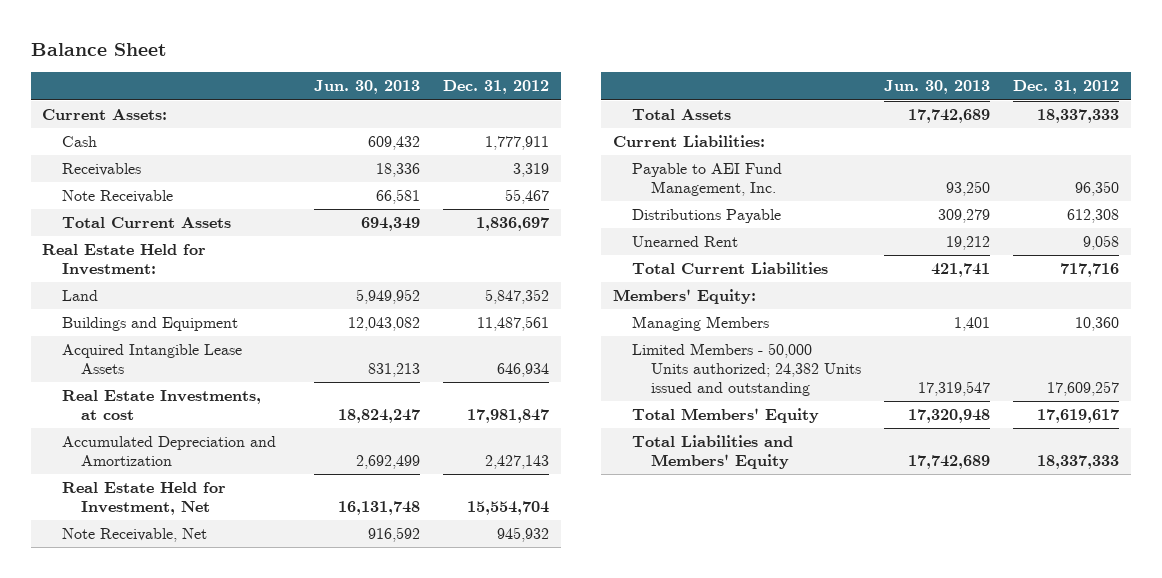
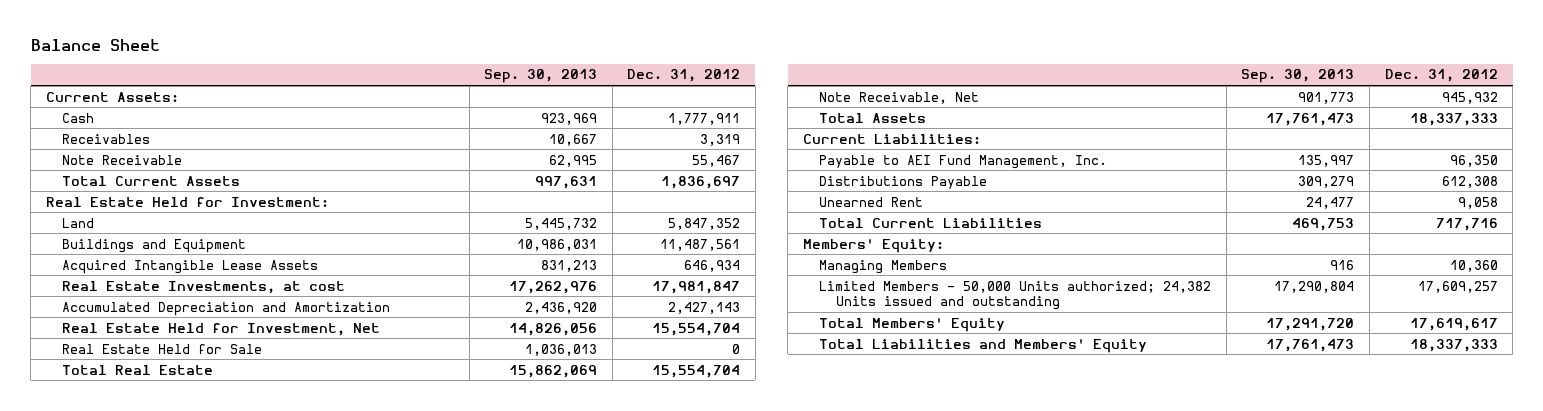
- | Jun. 30, 2013 | Dec. 31, 2012
+ | Sep. 30, 2013 | Dec. 31, 2012
+ Real Estate Held for Sale | 1,036,013 | 0
+ Total Real Estate | 15,862,069 | 15,554,704

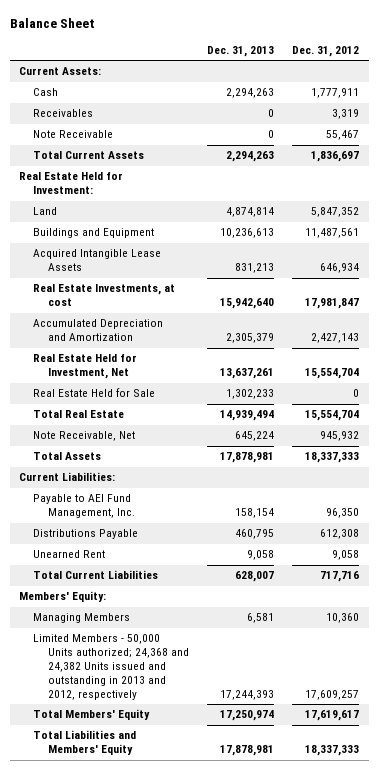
- | Sep. 30, 2013 | Dec. 31, 2012
+ | Dec. 31, 2013 | Dec. 31, 2012
- Limited Members - 50,000 Units authorized; 24,382 Units issued and outstanding | 17,290,804 | 17,609,257
+ Limited Members - 50,000 Units authorized; 24,368 and 24,382 Units issued and outstanding in 2013 and 2012, respectively | 17,244,393 | 17,609,257

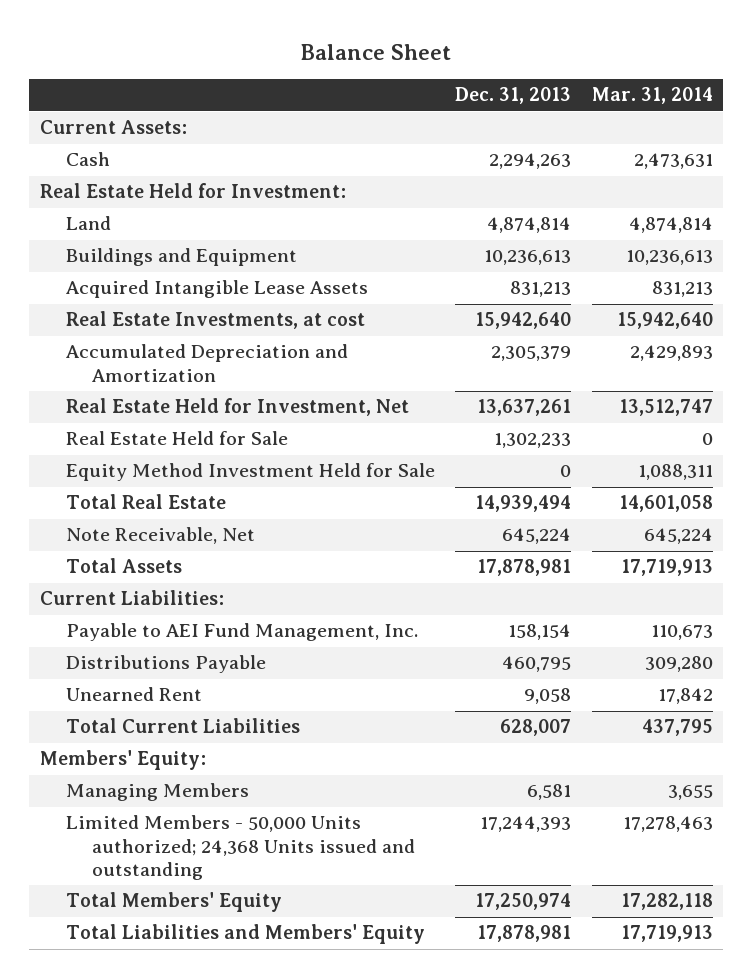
- | Dec. 31, 2013 | Dec. 31, 2012
+ | Dec. 31, 2013 | Mar. 31, 2014
- Receivables | 0 | 3,319
- Note Receivable | 0 | 55,467
- Total Current Assets | 2,294,263 | 1,836,697
+ Equity Method Investment Held for Sale | 0 | 1,088,311
- Limited Members - 50,000 Units authorized; 24,368 and 24,382 Units issued and outstanding in 2013 and 2012, respectively | 17,244,393 | 17,609,257
+ Limited Members - 50,000 Units authorized; 24,368 Units issued and outstanding | 17,244,393 | 17,278,463

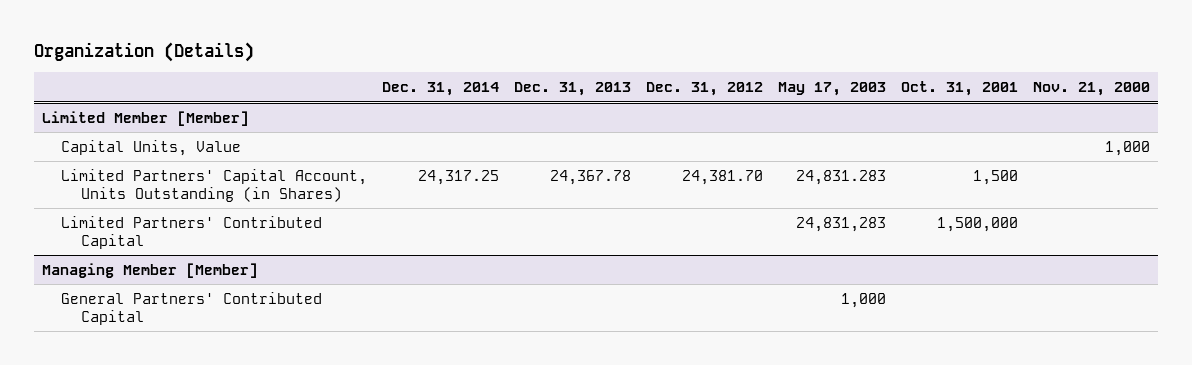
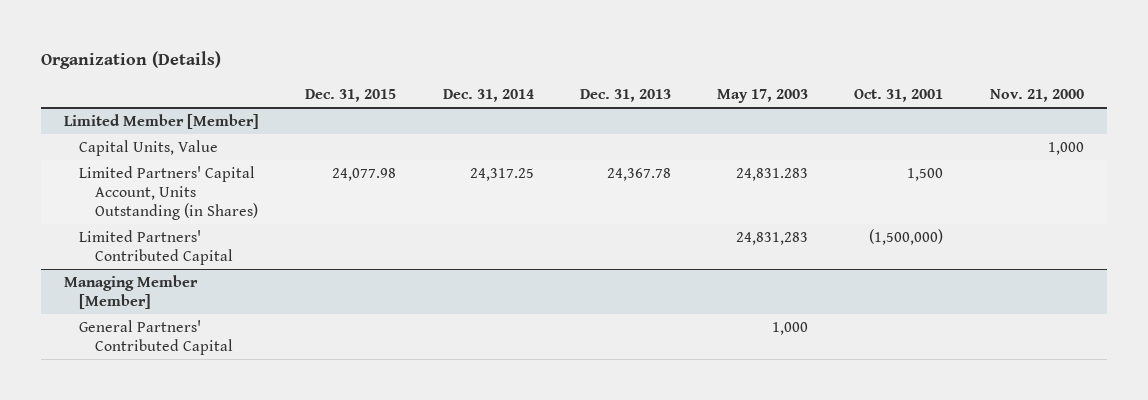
- | Dec. 31, 2014 | Dec. 31, 2013 | Dec. 31, 2012 | May 17, 2003 | Oct. 31, 2001 | Nov. 21, 2000
+ | Dec. 31, 2015 | Dec. 31, 2014 | Dec. 31, 2013 | May 17, 2003 | Oct. 31, 2001 | Nov. 21, 2000
@ Limited Member [Member]
- Limited Partners' Contributed Capital | | | | 24,831,283 | 1,500,000 |
+ Limited Partners' Contributed Capital | | | | 24,831,283 | (1,500,000) |

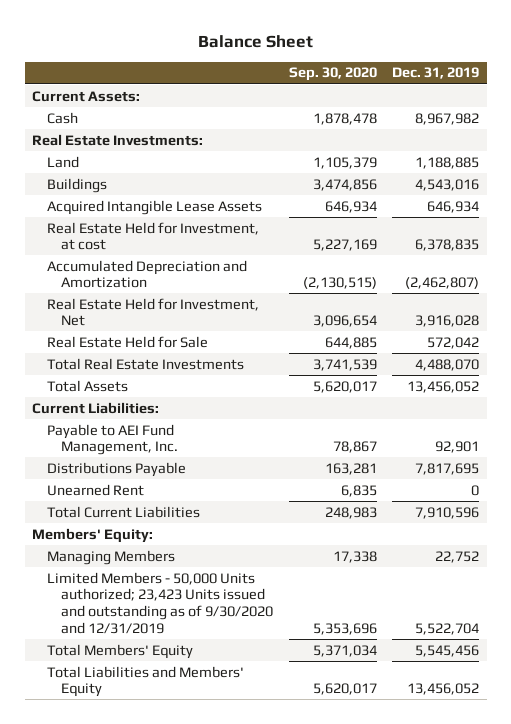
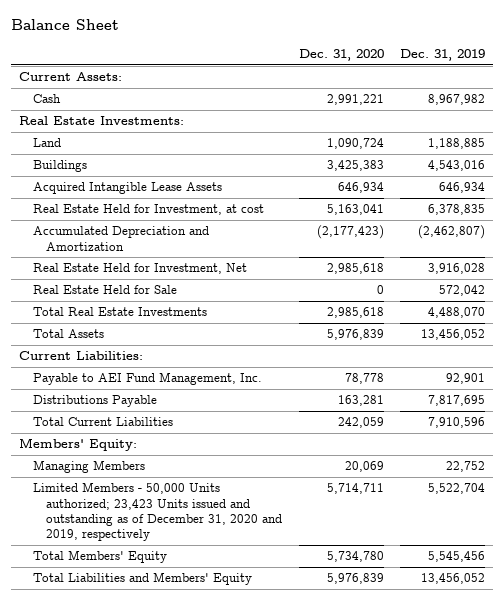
- | Sep. 30, 2020 | Dec. 31, 2019
+ | Dec. 31, 2020 | Dec. 31, 2019
- Unearned Rent | 6,835 | 0
- Limited Members - 50,000 Units authorized; 23,423 Units issued and outstanding as of 9/30/2020 and 12/31/2019 | 5,353,696 | 5,522,704
+ Limited Members - 50,000 Units authorized; 23,423 Units issued and outstanding as of December 31, 2020 and 2019, respectively | 5,714,711 | 5,522,704

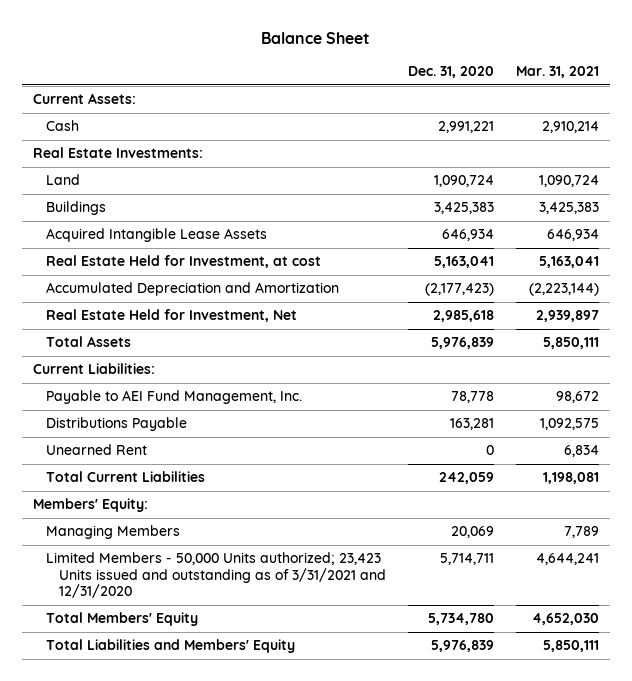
- | Dec. 31, 2020 | Dec. 31, 2019
+ | Dec. 31, 2020 | Mar. 31, 2021
- Real Estate Held for Sale | 0 | 572,042
- Total Real Estate Investments | 2,985,618 | 4,488,070
+ Unearned Rent | 0 | 6,834
- Limited Members - 50,000 Units authorized; 23,423 Units issued and outstanding as of December 31, 2020 and 2019, respectively | 5,714,711 | 5,522,704
+ Limited Members - 50,000 Units authorized; 23,423 Units issued and outstanding as of 3/31/2021 and 12/31/2020 | 5,714,711 | 4,644,241

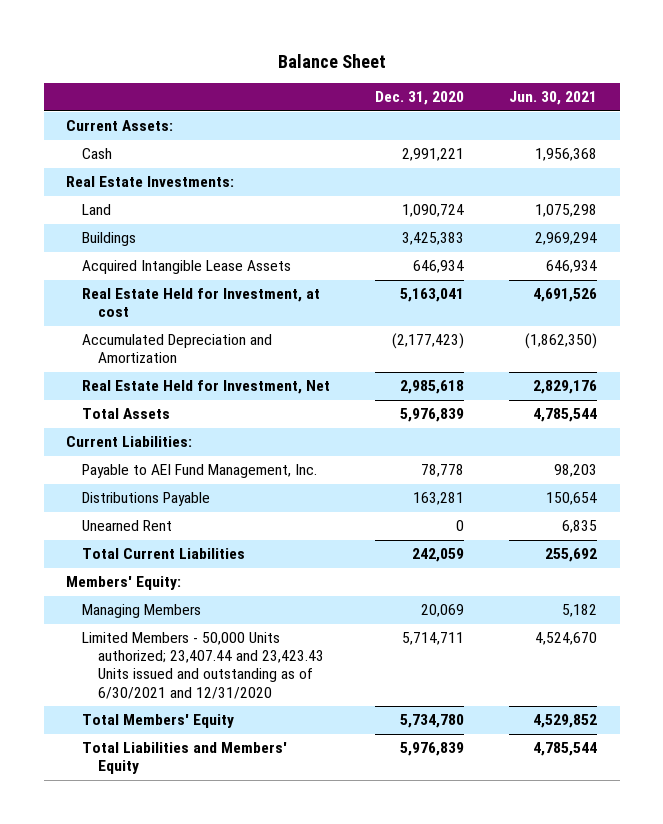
- | Dec. 31, 2020 | Mar. 31, 2021
+ | Dec. 31, 2020 | Jun. 30, 2021
- Limited Members - 50,000 Units authorized; 23,423 Units issued and outstanding as of 3/31/2021 and 12/31/2020 | 5,714,711 | 4,644,241
+ Limited Members - 50,000 Units authorized; 23,407.44 and 23,423.43 Units issued and outstanding as of 6/30/2021 and 12/31/2020 | 5,714,711 | 4,524,670

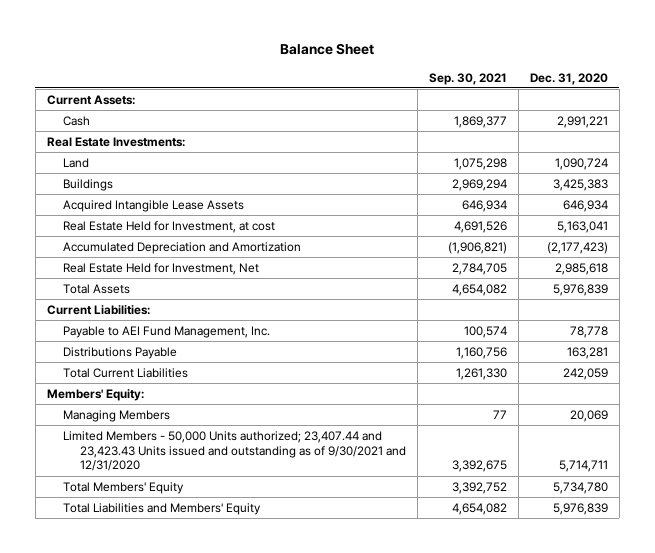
- | Dec. 31, 2020 | Jun. 30, 2021
+ | Sep. 30, 2021 | Dec. 31, 2020
- Unearned Rent | 0 | 6,835
- Limited Members - 50,000 Units authorized; 23,407.44 and 23,423.43 Units issued and outstanding as of 6/30/2021 and 12/31/2020 | 5,714,711 | 4,524,670
+ Limited Members - 50,000 Units authorized; 23,407.44 and 23,423.43 Units issued and outstanding as of 9/30/2021 and 12/31/2020 | 3,392,675 | 5,714,711

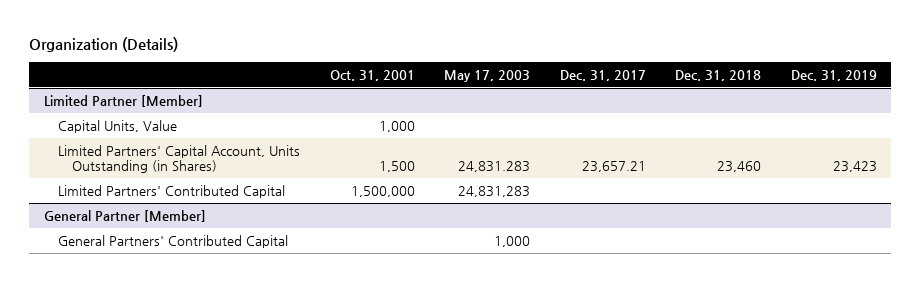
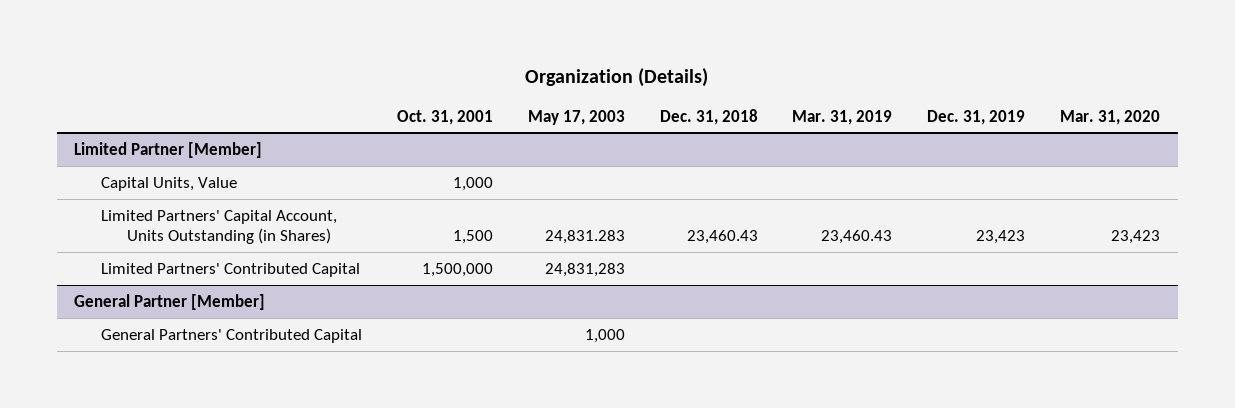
- | Oct. 31, 2001 | May 17, 2003 | Dec. 31, 2017 | Dec. 31, 2018 | Dec. 31, 2019
+ | Oct. 31, 2001 | May 17, 2003 | Dec. 31, 2018 | Mar. 31, 2019 | Dec. 31, 2019 | Mar. 31, 2020
@ Limited Partner [Member]
- Limited Partners' Capital Account, Units Outstanding (in Shares) | 1,500 | 24,831.283 | 23,657.21 | 23,460 | 23,423
+ Limited Partners' Capital Account, Units Outstanding (in Shares) | 1,500 | 24,831.283 | 23,460.43 | 23,460.43 | 23,423 | 23,423

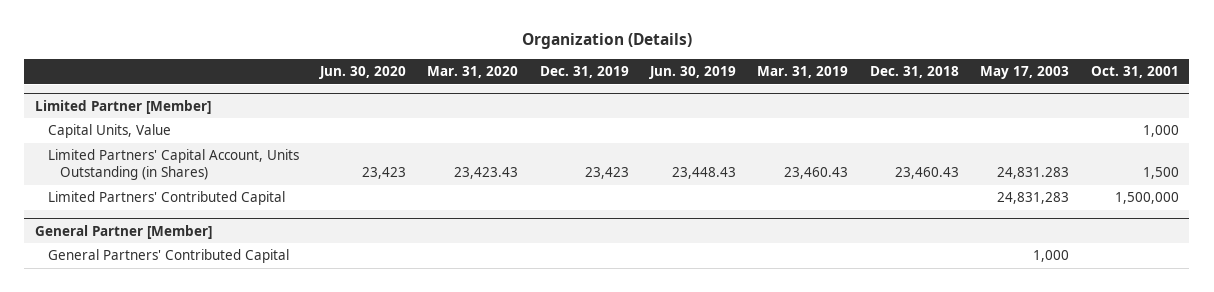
- | Oct. 31, 2001 | May 17, 2003 | Dec. 31, 2018 | Mar. 31, 2019 | Dec. 31, 2019 | Mar. 31, 2020
+ | Jun. 30, 2020 | Mar. 31, 2020 | Dec. 31, 2019 | Jun. 30, 2019 | Mar. 31, 2019 | Dec. 31, 2018 | May 17, 2003 | Oct. 31, 2001
@ Limited Partner [Member]
- Limited Partners' Capital Account, Units Outstanding (in Shares) | 1,500 | 24,831.283 | 23,460.43 | 23,460.43 | 23,423 | 23,423
+ Limited Partners' Capital Account, Units Outstanding (in Shares) | 23,423 | 23,423.43 | 23,423 | 23,448.43 | 23,460.43 | 23,460.43 | 24,831.283 | 1,500

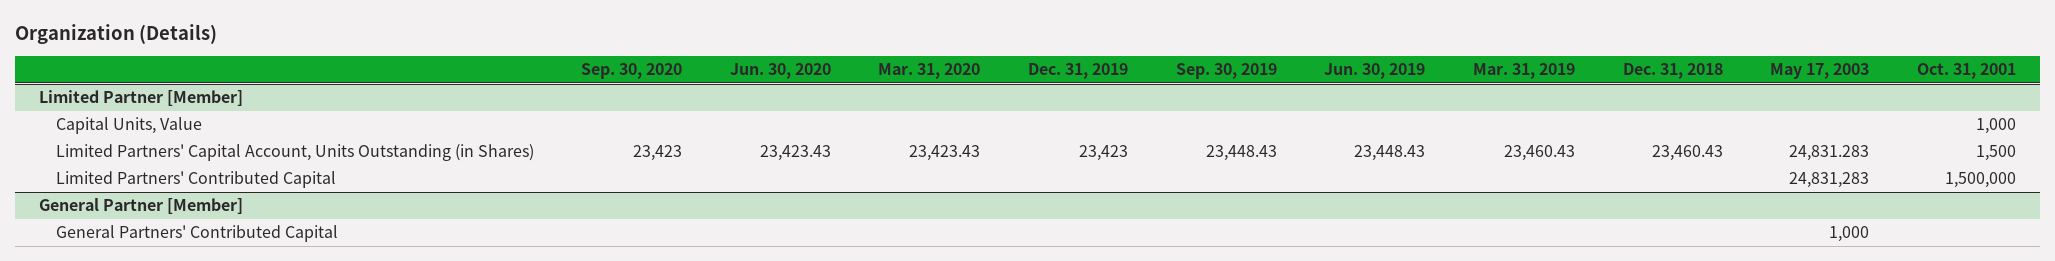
- | Jun. 30, 2020 | Mar. 31, 2020 | Dec. 31, 2019 | Jun. 30, 2019 | Mar. 31, 2019 | Dec. 31, 2018 | May 17, 2003 | Oct. 31, 2001
+ | Sep. 30, 2020 | Jun. 30, 2020 | Mar. 31, 2020 | Dec. 31, 2019 | Sep. 30, 2019 | Jun. 30, 2019 | Mar. 31, 2019 | Dec. 31, 2018 | May 17, 2003 | Oct. 31, 2001
@ Limited Partner [Member]
- Limited Partners' Capital Account, Units Outstanding (in Shares) | 23,423 | 23,423.43 | 23,423 | 23,448.43 | 23,460.43 | 23,460.43 | 24,831.283 | 1,500
+ Limited Partners' Capital Account, Units Outstanding (in Shares) | 23,423 | 23,423.43 | 23,423.43 | 23,423 | 23,448.43 | 23,448.43 | 23,460.43 | 23,460.43 | 24,831.283 | 1,500

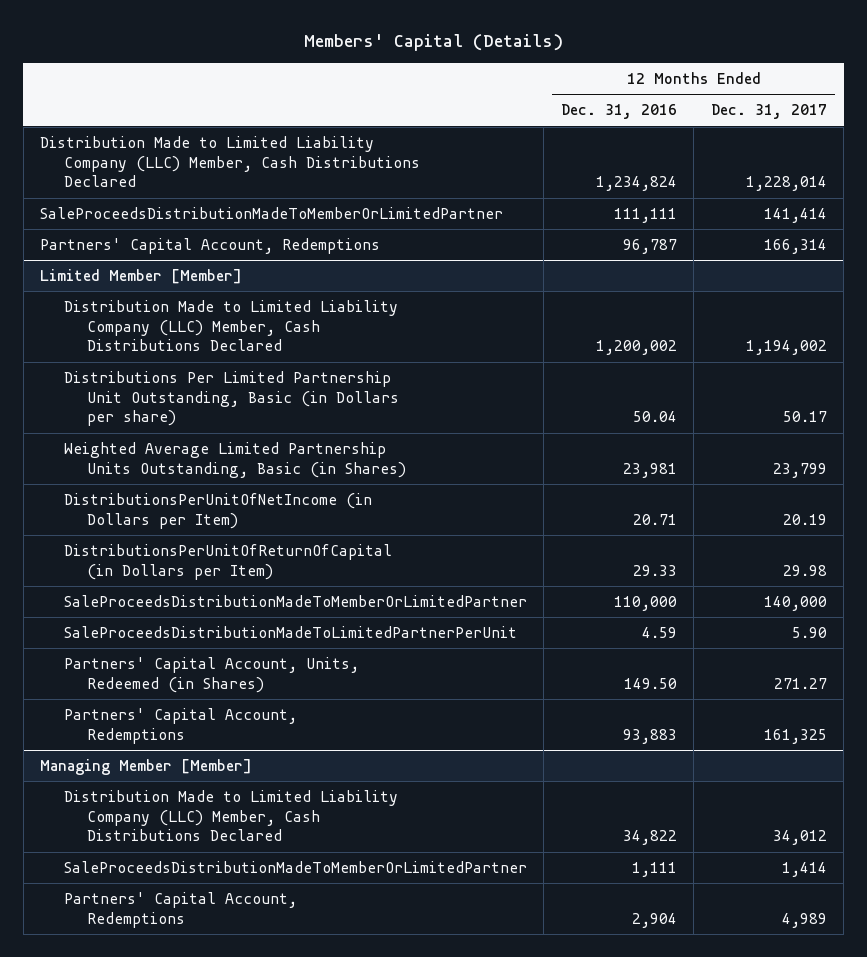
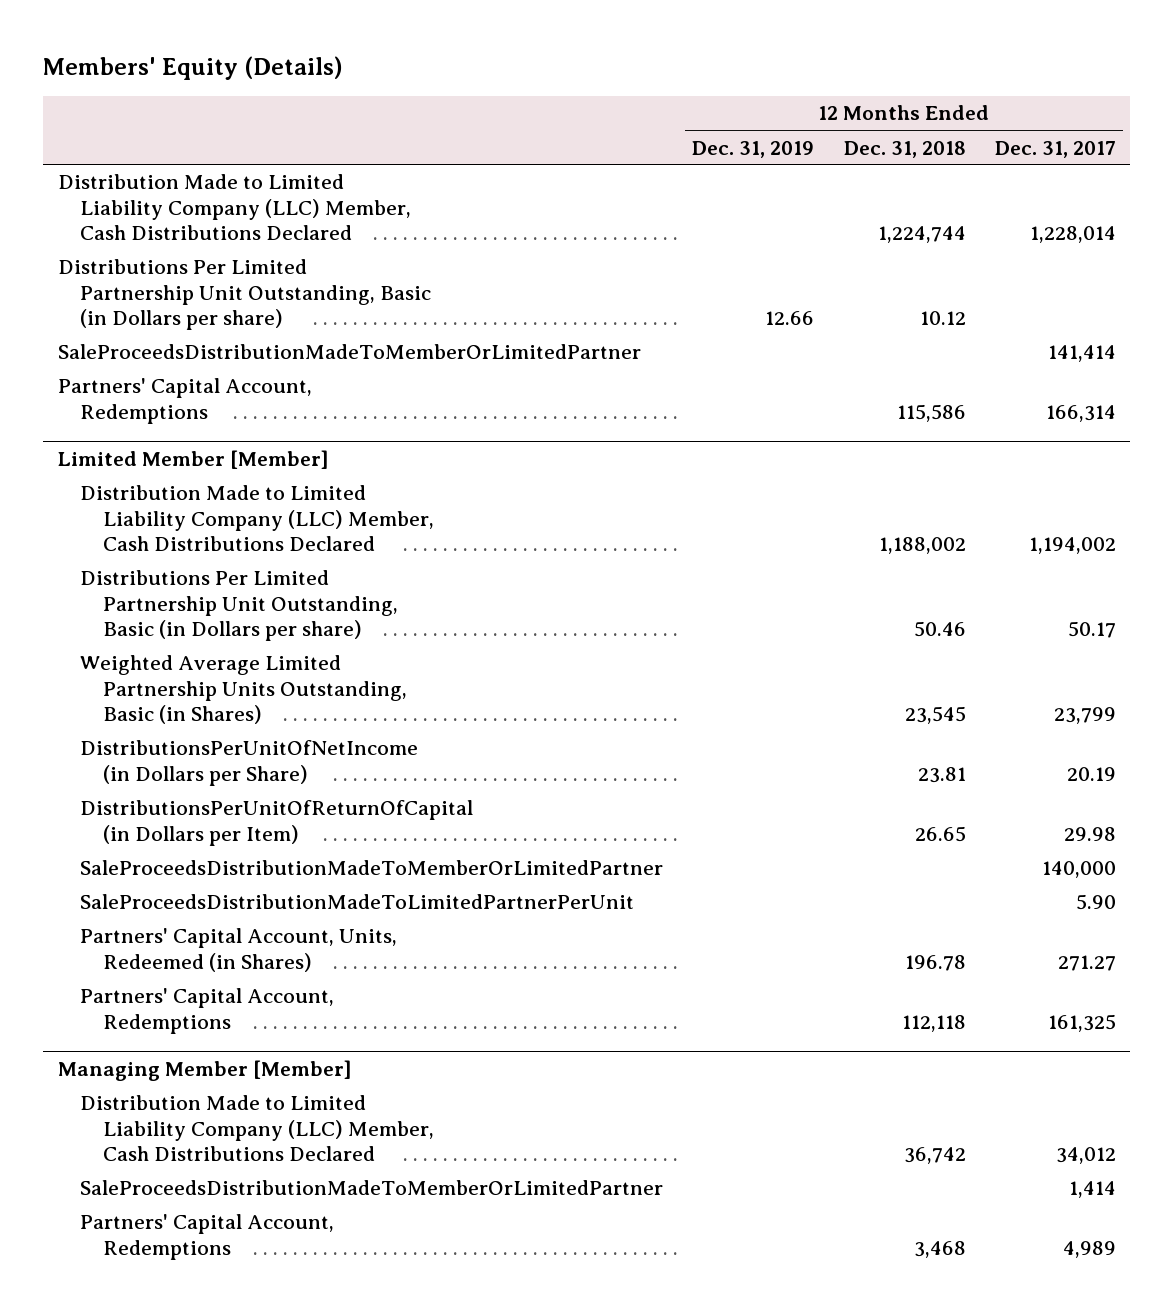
- Members' Capital (Details)
+ Members' Equity (Details)
- | 12 Months Ended Dec. 31, 2016 | 12 Months Ended Dec. 31, 2017
+ | 12 Months Ended Dec. 31, 2019 | 12 Months Ended Dec. 31, 2018 | 12 Months Ended Dec. 31, 2017
+ Distributions Per Limited Partnership Unit Outstanding, Basic (in Dollars per share) | 12.66 | 10.12 |
@ Limited Member [Member]
- DistributionsPerUnitOfNetIncome (in Dollars per Item) | 20.71 | 20.19
+ DistributionsPerUnitOfNetIncome (in Dollars per Share) | | 23.81 | 20.19

